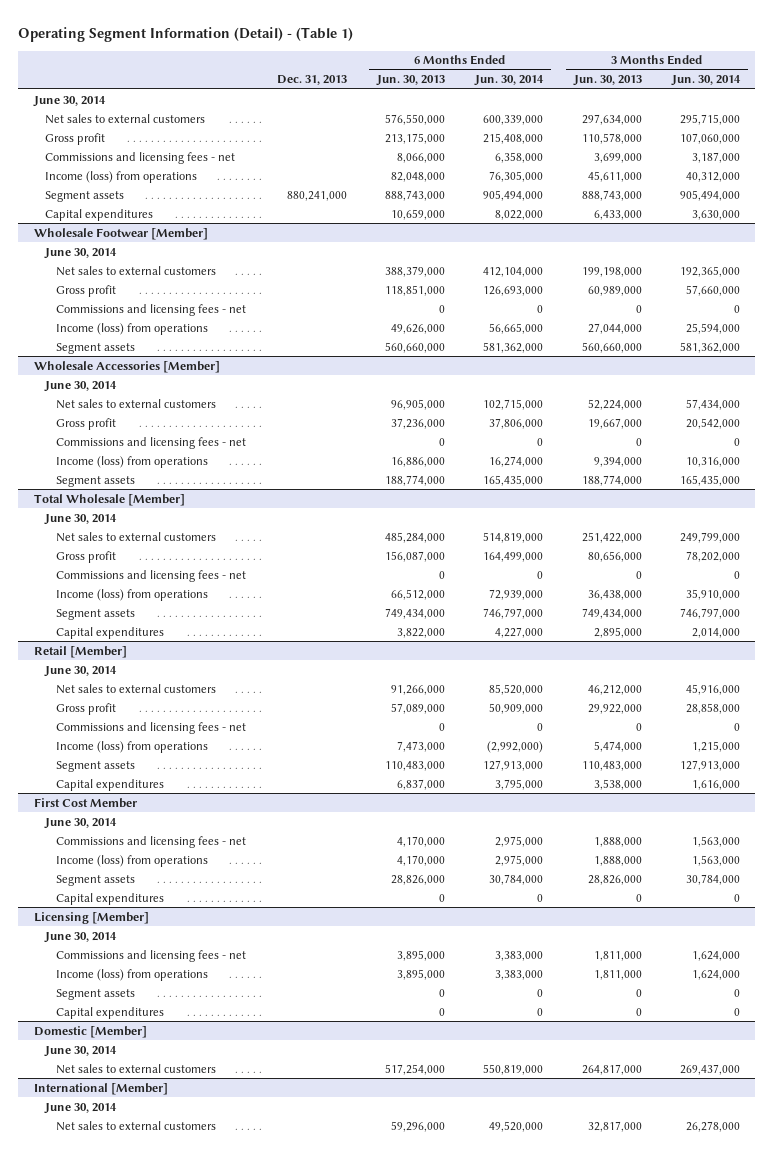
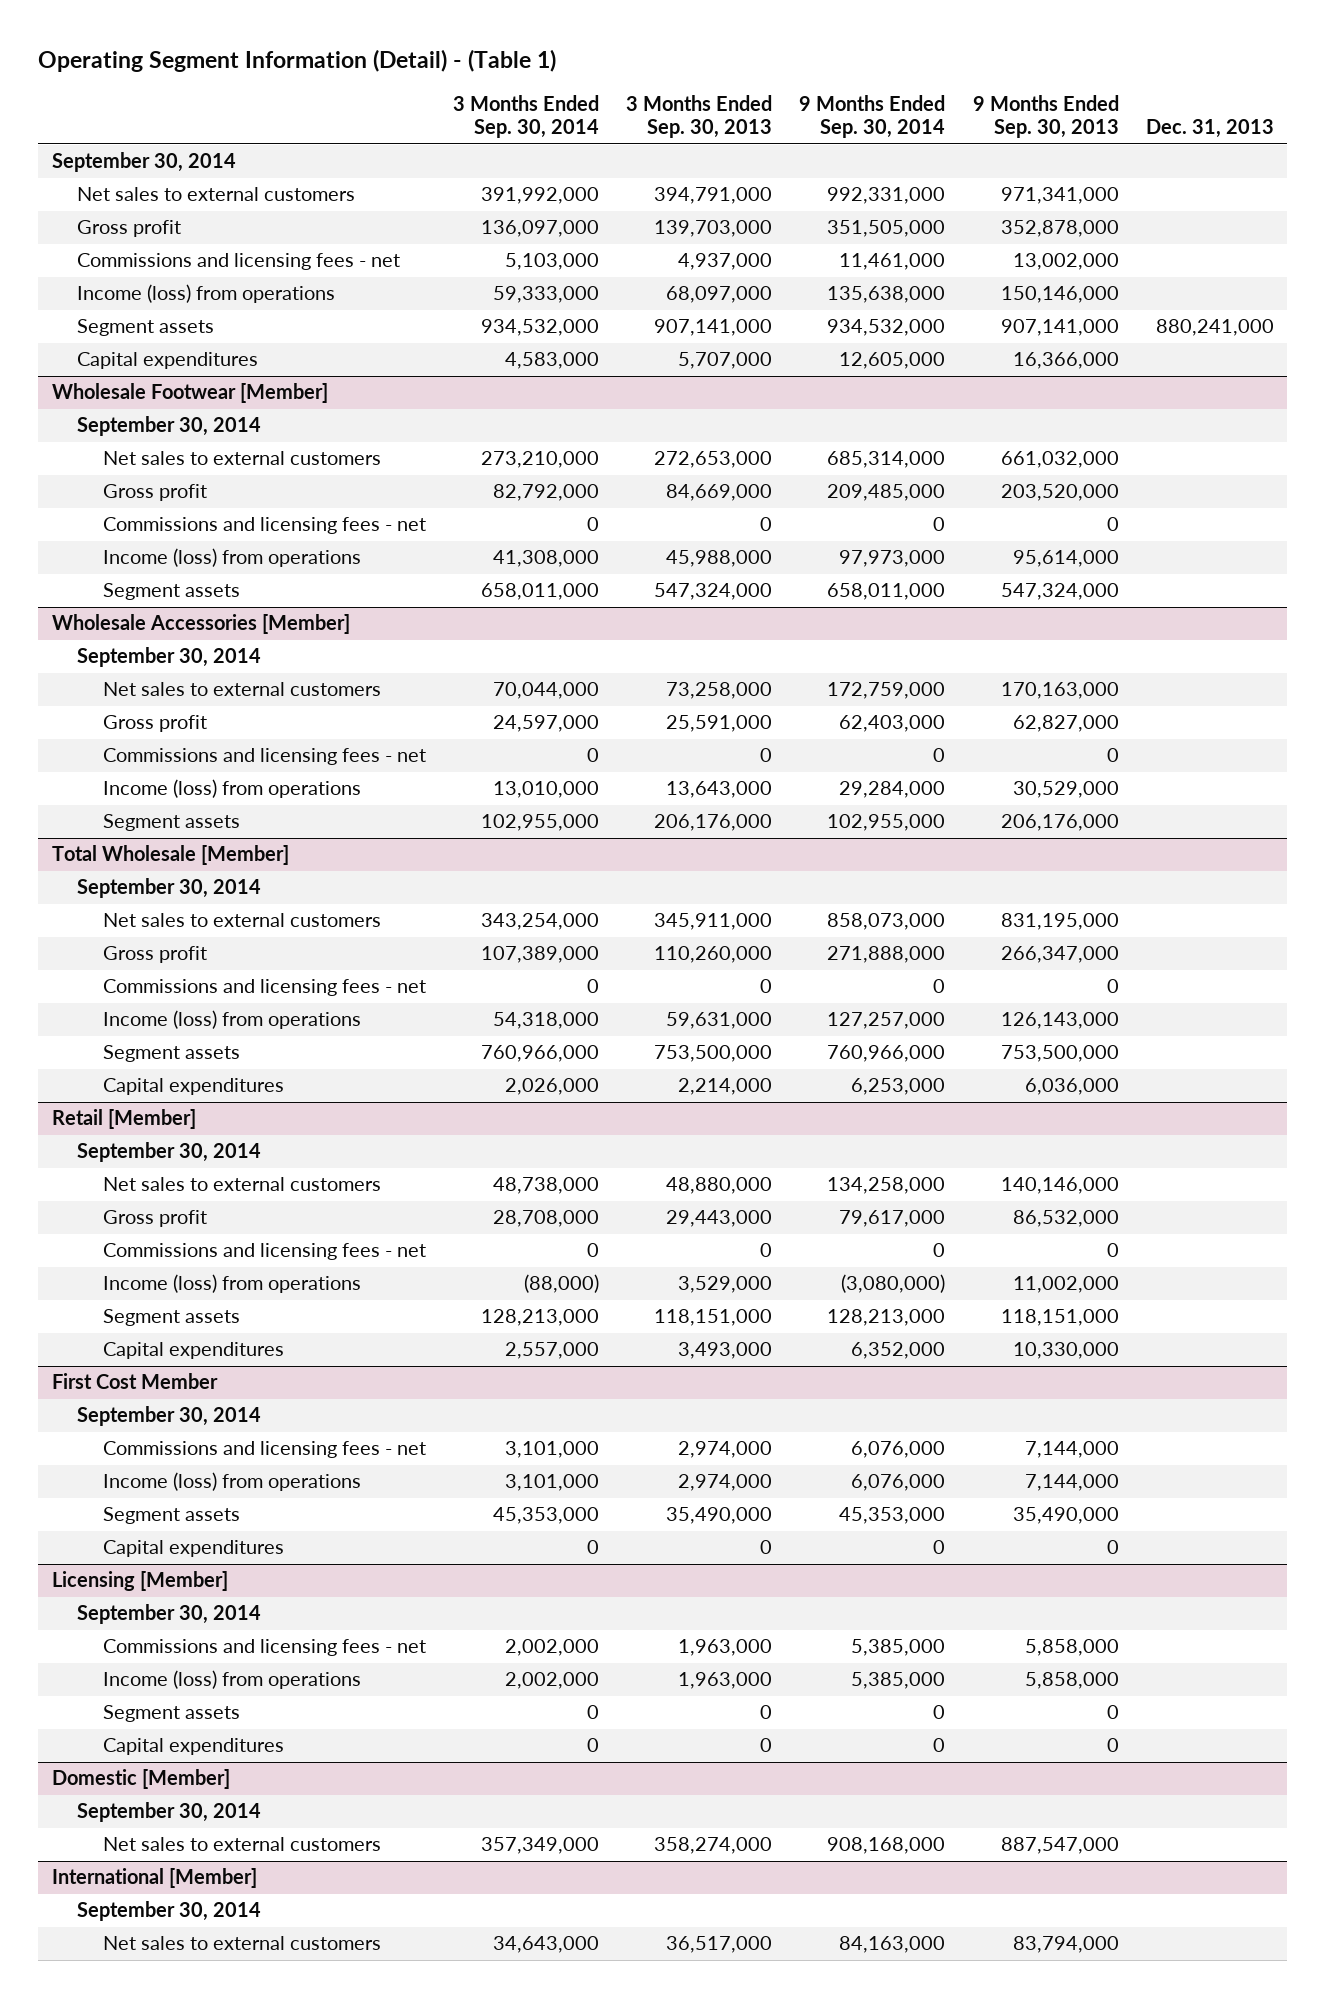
- | Dec. 31, 2013 | 6 Months Ended Jun. 30, 2013 | 6 Months Ended Jun. 30, 2014 | 3 Months Ended Jun. 30, 2013 | 3 Months Ended Jun. 30, 2014
+ | 3 Months Ended Sep. 30, 2014 | 3 Months Ended Sep. 30, 2013 | 9 Months Ended Sep. 30, 2014 | 9 Months Ended Sep. 30, 2013 | Dec. 31, 2013
- June 30, 2014
+ September 30, 2014
@ Wholesale Footwear [Member]
- June 30, 2014
+ September 30, 2014
@ Wholesale Accessories [Member]
- June 30, 2014
+ September 30, 2014
@ Total Wholesale [Member]
- June 30, 2014
+ September 30, 2014
@ Retail [Member]
- June 30, 2014
+ September 30, 2014
@ First Cost Member
- June 30, 2014
+ September 30, 2014
@ Licensing [Member]
- June 30, 2014
+ September 30, 2014
@ Domestic [Member]
- June 30, 2014
+ September 30, 2014
@ International [Member]
- June 30, 2014
+ September 30, 2014

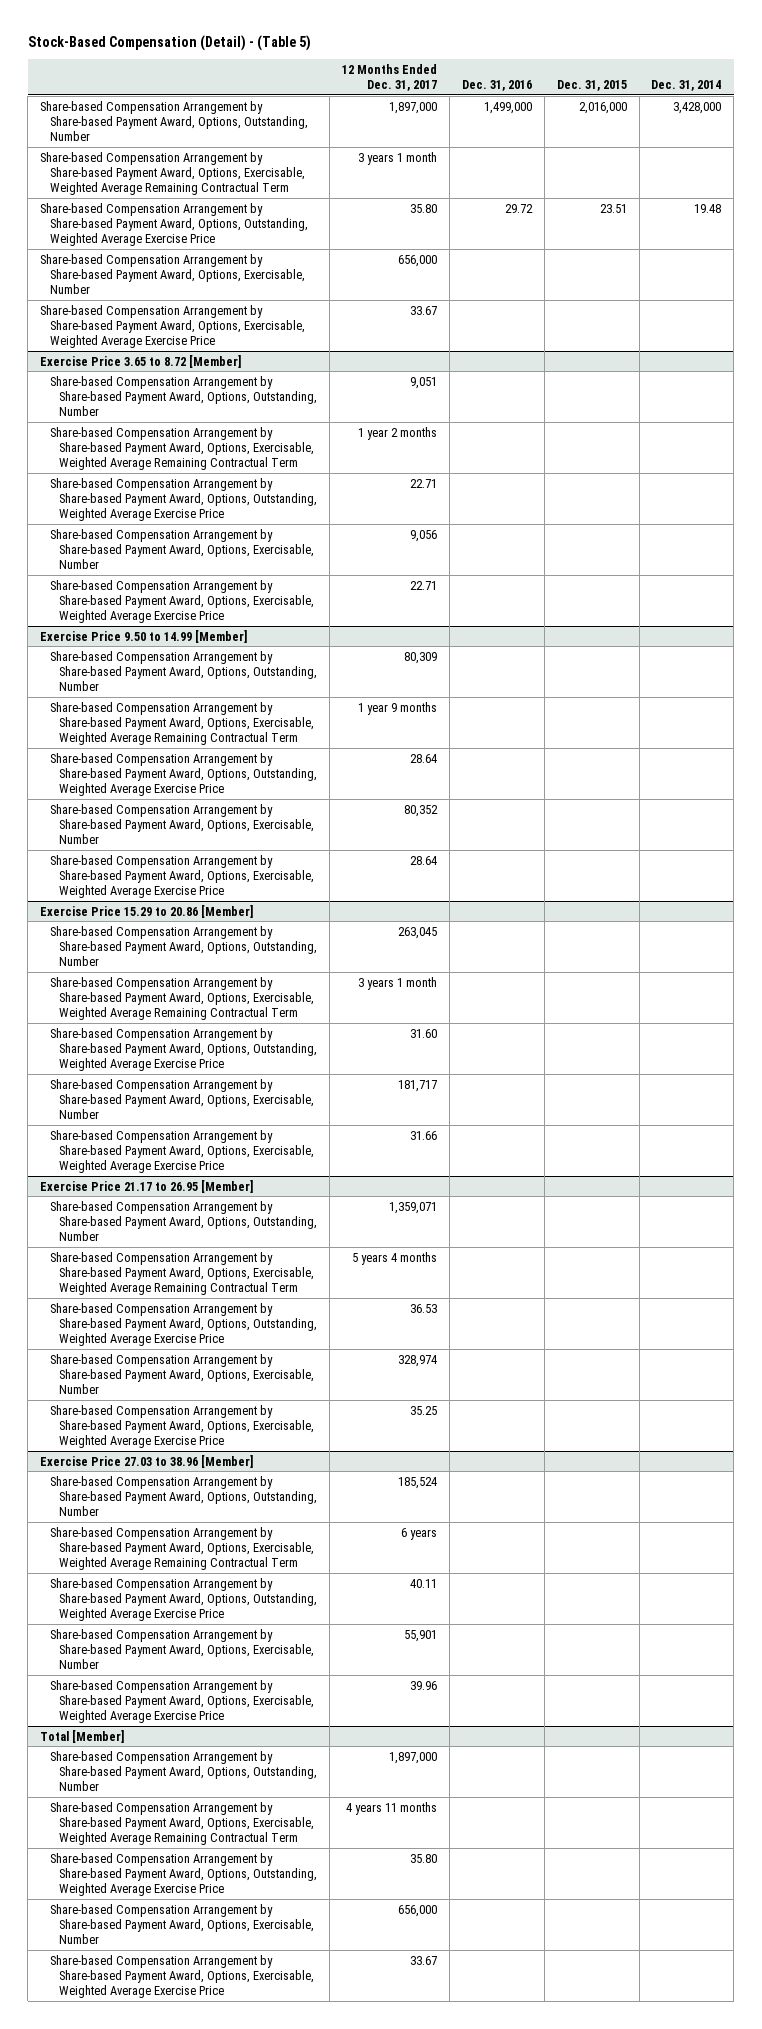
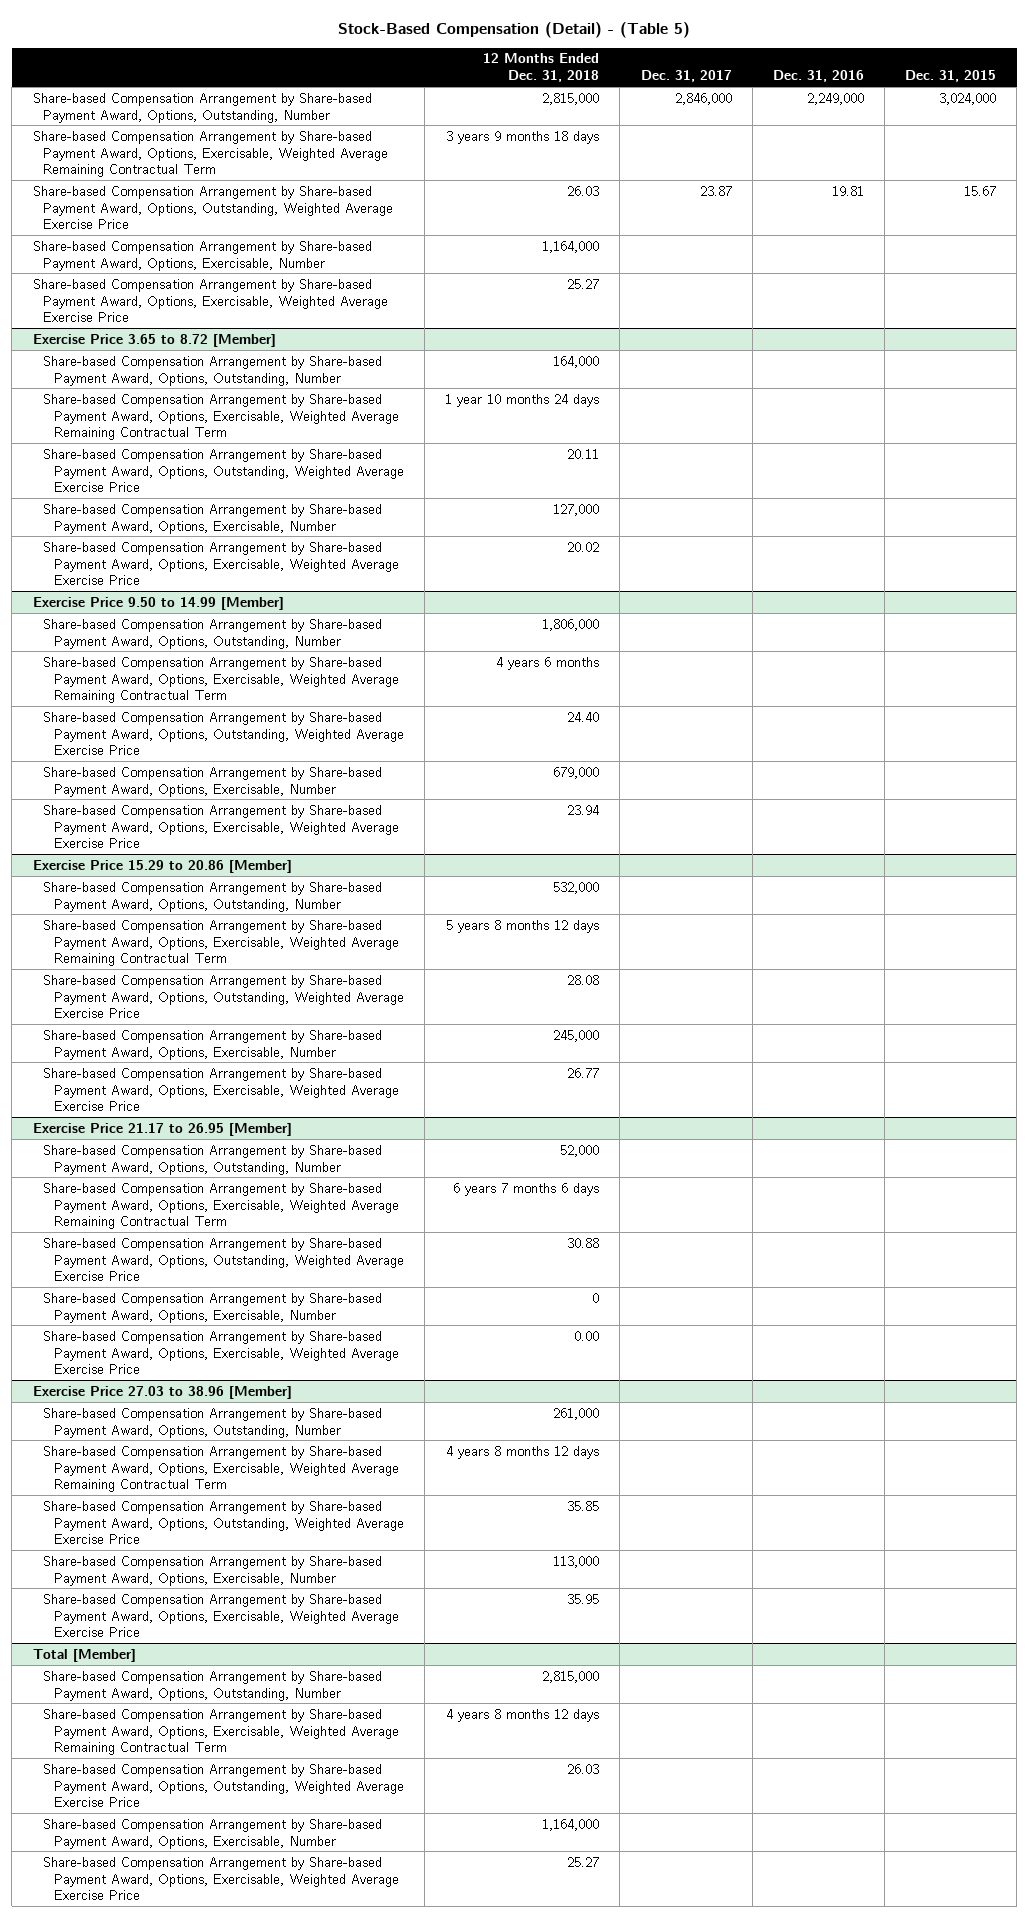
- | 12 Months Ended Dec. 31, 2017 | Dec. 31, 2016 | Dec. 31, 2015 | Dec. 31, 2014
+ | 12 Months Ended Dec. 31, 2018 | Dec. 31, 2017 | Dec. 31, 2016 | Dec. 31, 2015
- Share-based Compensation Arrangement by Share-based Payment Award, Options, Outstanding, Number | 1,897,000 | 1,499,000 | 2,016,000 | 3,428,000
+ Share-based Compensation Arrangement by Share-based Payment Award, Options, Outstanding, Number | 2,815,000 | 2,846,000 | 2,249,000 | 3,024,000
- Share-based Compensation Arrangement by Share-based Payment Award, Options, Outstanding, Weighted Average Exercise Price | 35.80 | 29.72 | 23.51 | 19.48
+ Share-based Compensation Arrangement by Share-based Payment Award, Options, Outstanding, Weighted Average Exercise Price | 26.03 | 23.87 | 19.81 | 15.67

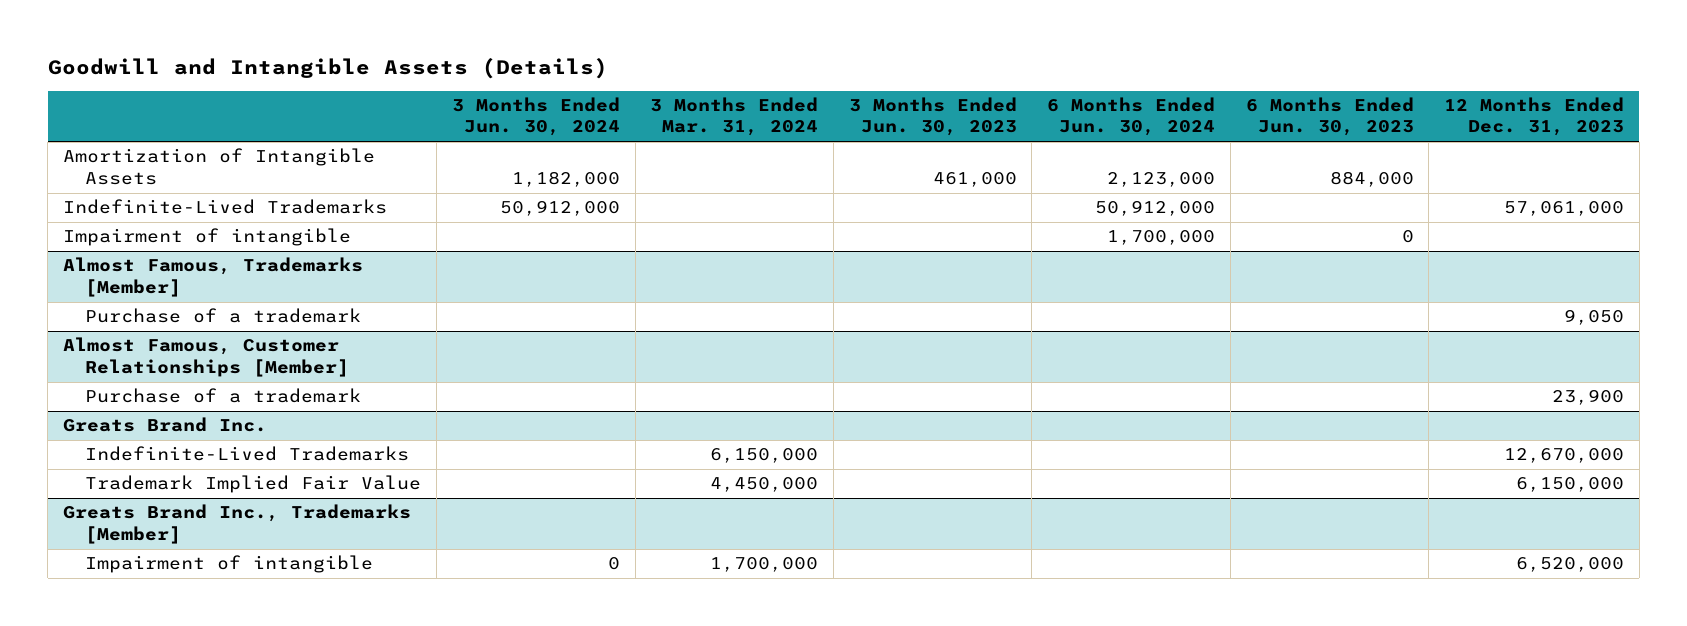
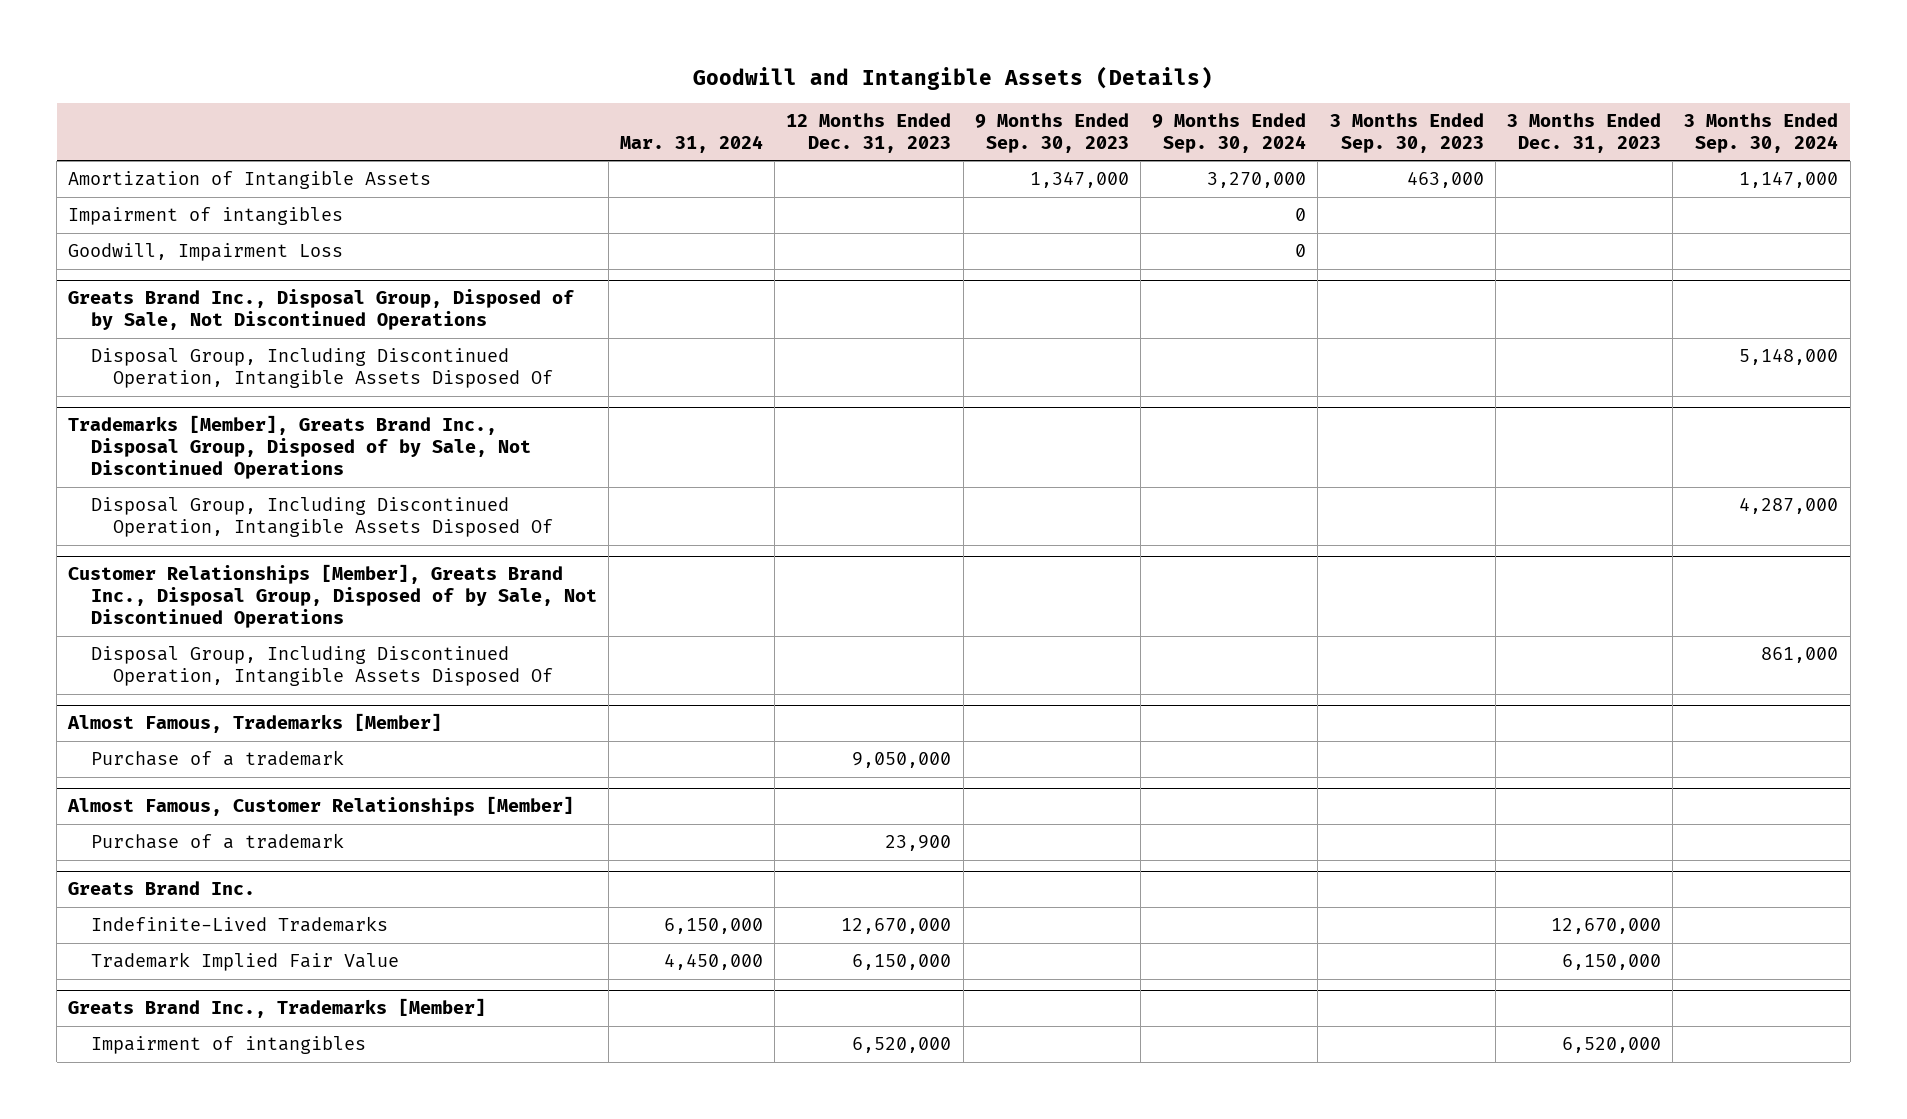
- | 3 Months Ended Jun. 30, 2024 | 3 Months Ended Mar. 31, 2024 | 3 Months Ended Jun. 30, 2023 | 6 Months Ended Jun. 30, 2024 | 6 Months Ended Jun. 30, 2023 | 12 Months Ended Dec. 31, 2023
+ | Mar. 31, 2024 | 12 Months Ended Dec. 31, 2023 | 9 Months Ended Sep. 30, 2023 | 9 Months Ended Sep. 30, 2024 | 3 Months Ended Sep. 30, 2023 | 3 Months Ended Dec. 31, 2023 | 3 Months Ended Sep. 30, 2024
- Indefinite-Lived Trademarks | 50,912,000 | | | 50,912,000 | | 57,061,000
- Impairment of intangible | | | | 1,700,000 | 0 |
+ Impairment of intangibles | | | | 0 | | |
+ Goodwill, Impairment Loss | | | | 0 | | |
+ Greats Brand Inc., Disposal Group, Disposed of by Sale, Not Discontinued Operations
+ Disposal Group, Including Discontinued Operation, Intangible Assets Disposed Of | | | | | | | 5,148,000
+ Trademarks [Member], Greats Brand Inc., Disposal Group, Disposed of by Sale, Not Discontinued Operations
+ Disposal Group, Including Discontinued Operation, Intangible Assets Disposed Of | | | | | | | 4,287,000
+ Customer Relationships [Member], Greats Brand Inc., Disposal Group, Disposed of by Sale, Not Discontinued Operations
+ Disposal Group, Including Discontinued Operation, Intangible Assets Disposed Of | | | | | | | 861,000
@ Almost Famous, Trademarks [Member]
- Purchase of a trademark | | | | | | 9,050
+ Purchase of a trademark | | 9,050,000 | | | | |
@ Greats Brand Inc., Trademarks [Member]
- Impairment of intangible | 0 | 1,700,000 | | | | 6,520,000
+ Impairment of intangibles | | 6,520,000 | | | | 6,520,000 |

